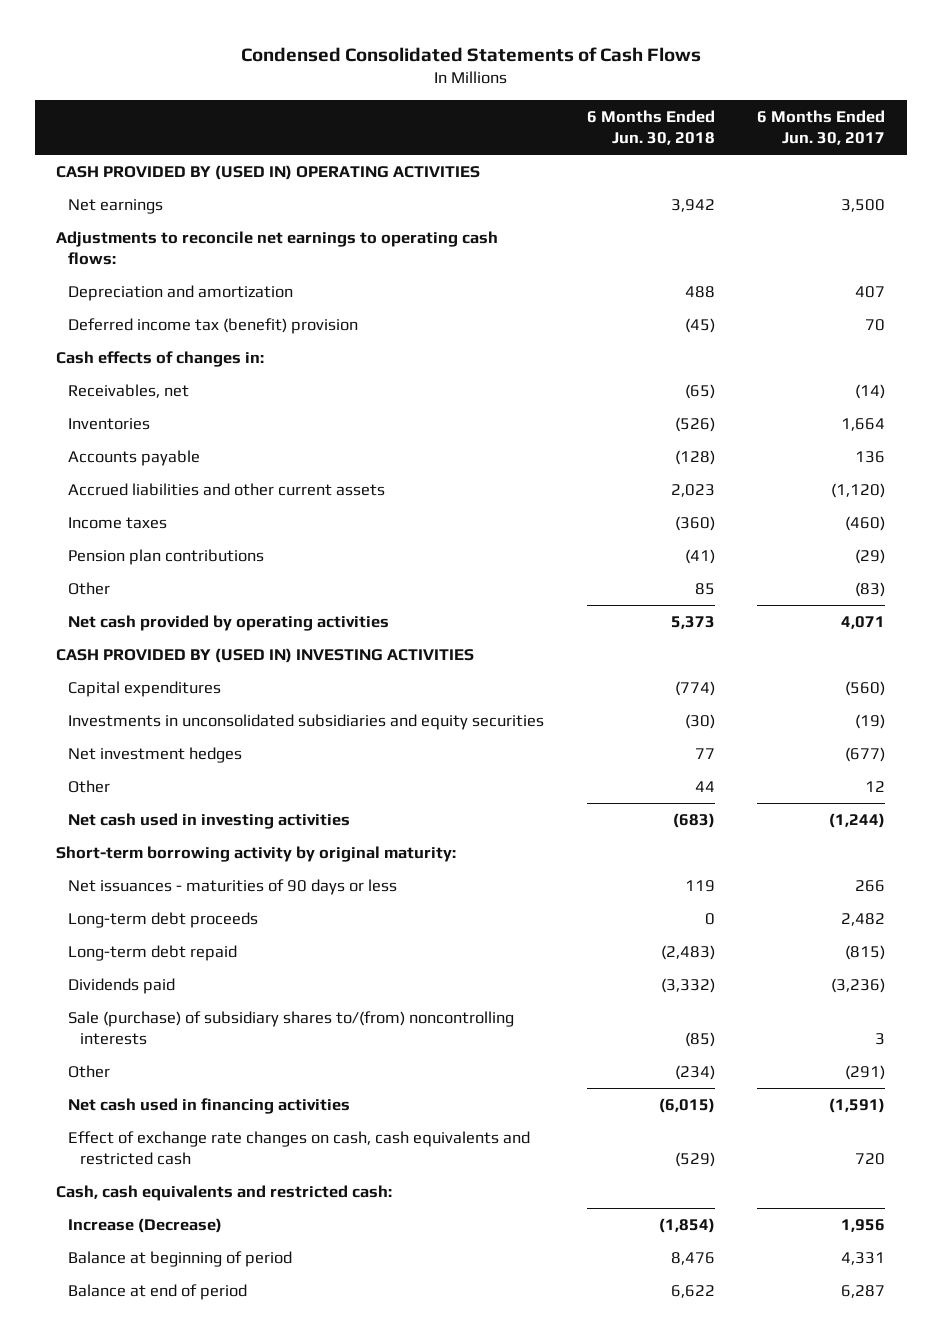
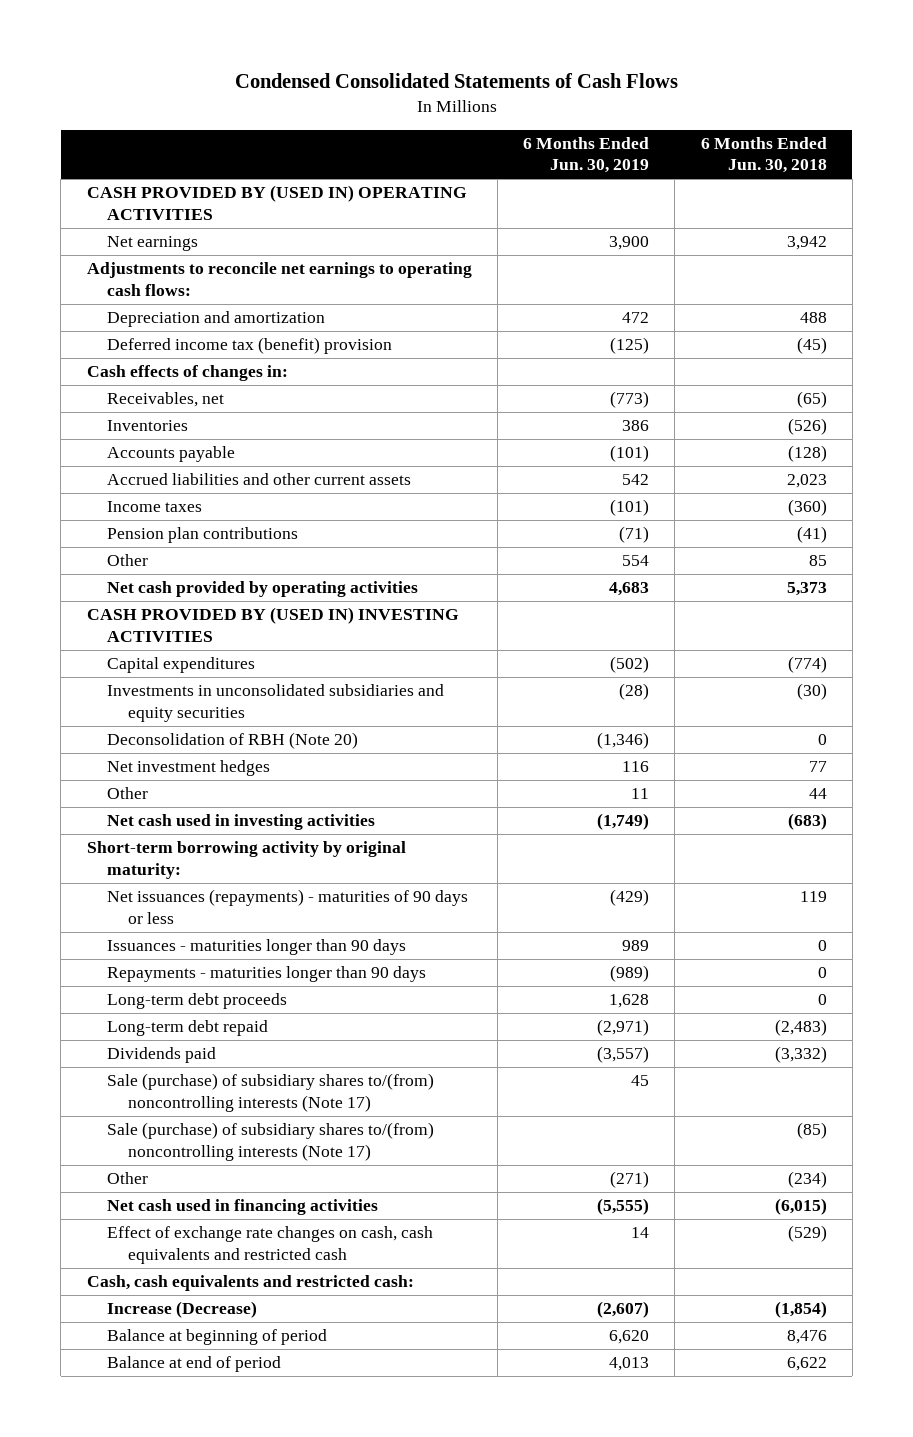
- | 6 Months Ended Jun. 30, 2018 | 6 Months Ended Jun. 30, 2017
+ | 6 Months Ended Jun. 30, 2019 | 6 Months Ended Jun. 30, 2018
+ Deconsolidation of RBH (Note 20) | (1,346) | 0
- Net issuances - maturities of 90 days or less | 119 | 266
+ Net issuances (repayments) - maturities of 90 days or less | (429) | 119
+ Issuances - maturities longer than 90 days | 989 | 0
+ Repayments - maturities longer than 90 days | (989) | 0
- Sale (purchase) of subsidiary shares to/(from) noncontrolling interests | (85) | 3
+ Sale (purchase) of subsidiary shares to/(from) noncontrolling interests (Note 17) | 45 |
+ Sale (purchase) of subsidiary shares to/(from) noncontrolling interests (Note 17) | | (85)

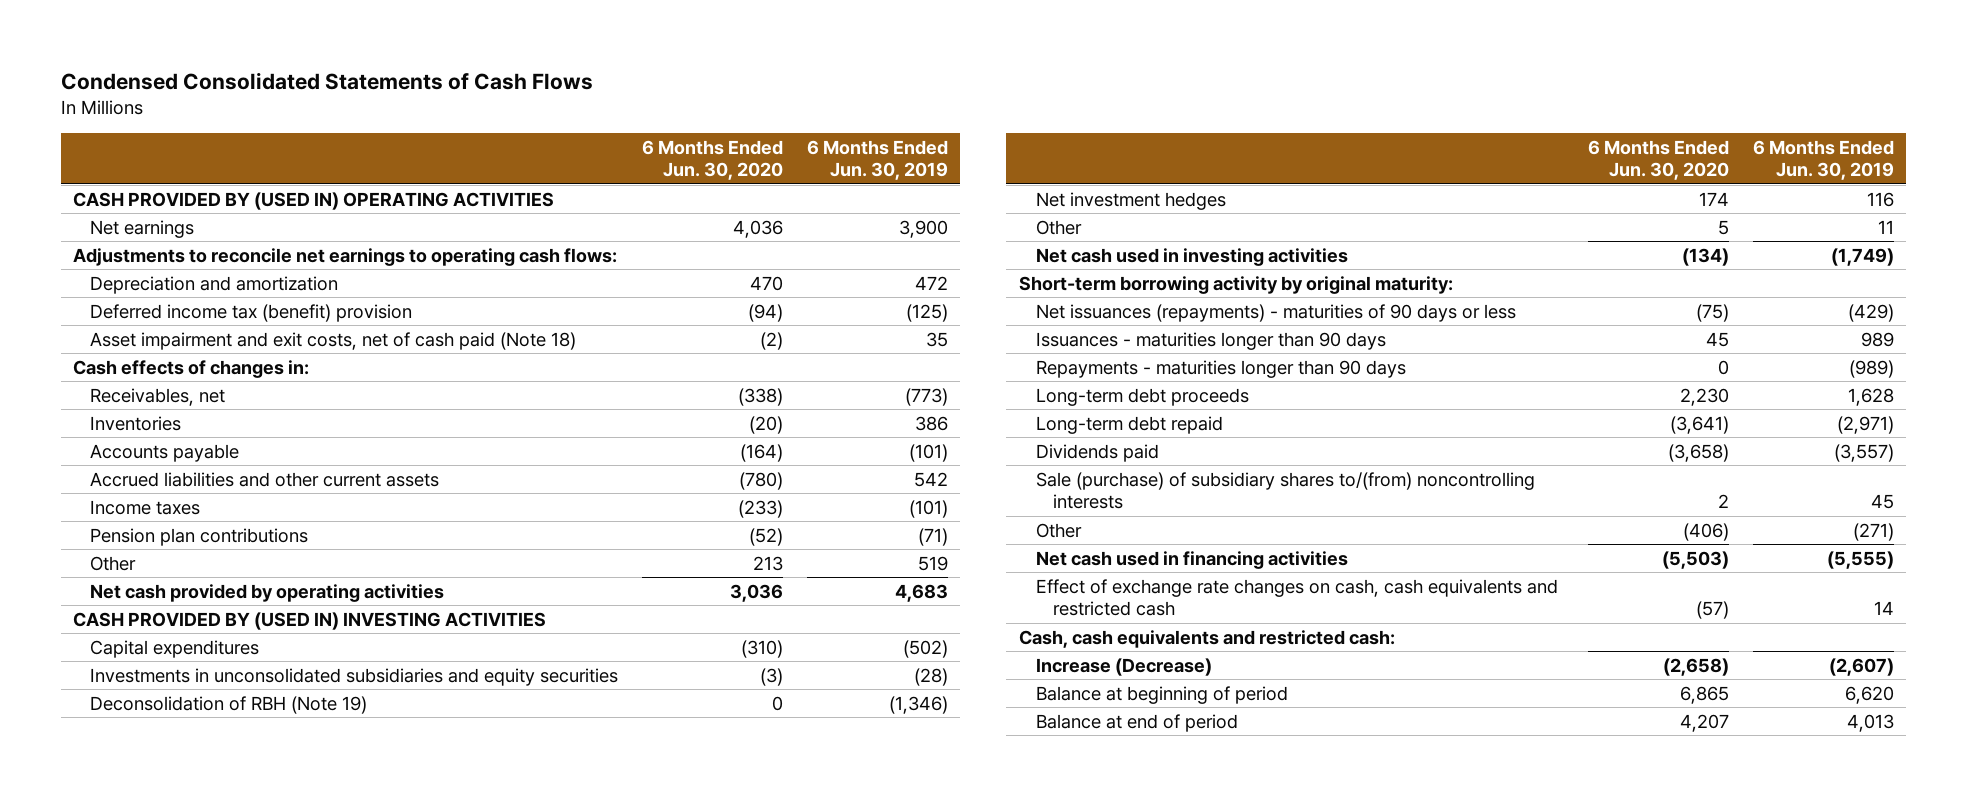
- | 6 Months Ended Jun. 30, 2019 | 6 Months Ended Jun. 30, 2018
+ | 6 Months Ended Jun. 30, 2020 | 6 Months Ended Jun. 30, 2019
+ Asset impairment and exit costs, net of cash paid (Note 18) | (2) | 35
- Other | 554 | 85
+ Other | 213 | 519
- Deconsolidation of RBH (Note 20) | (1,346) | 0
+ Deconsolidation of RBH (Note 19) | 0 | (1,346)
- Sale (purchase) of subsidiary shares to/(from) noncontrolling interests (Note 17) | 45 |
- Sale (purchase) of subsidiary shares to/(from) noncontrolling interests (Note 17) | | (85)
+ Sale (purchase) of subsidiary shares to/(from) noncontrolling interests | 2 | 45

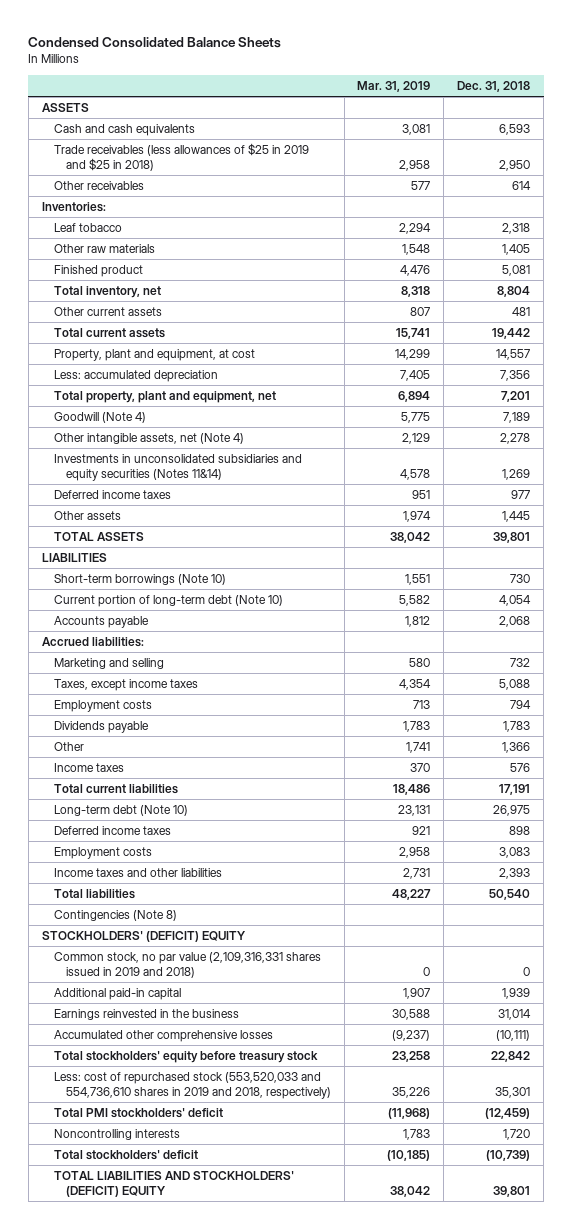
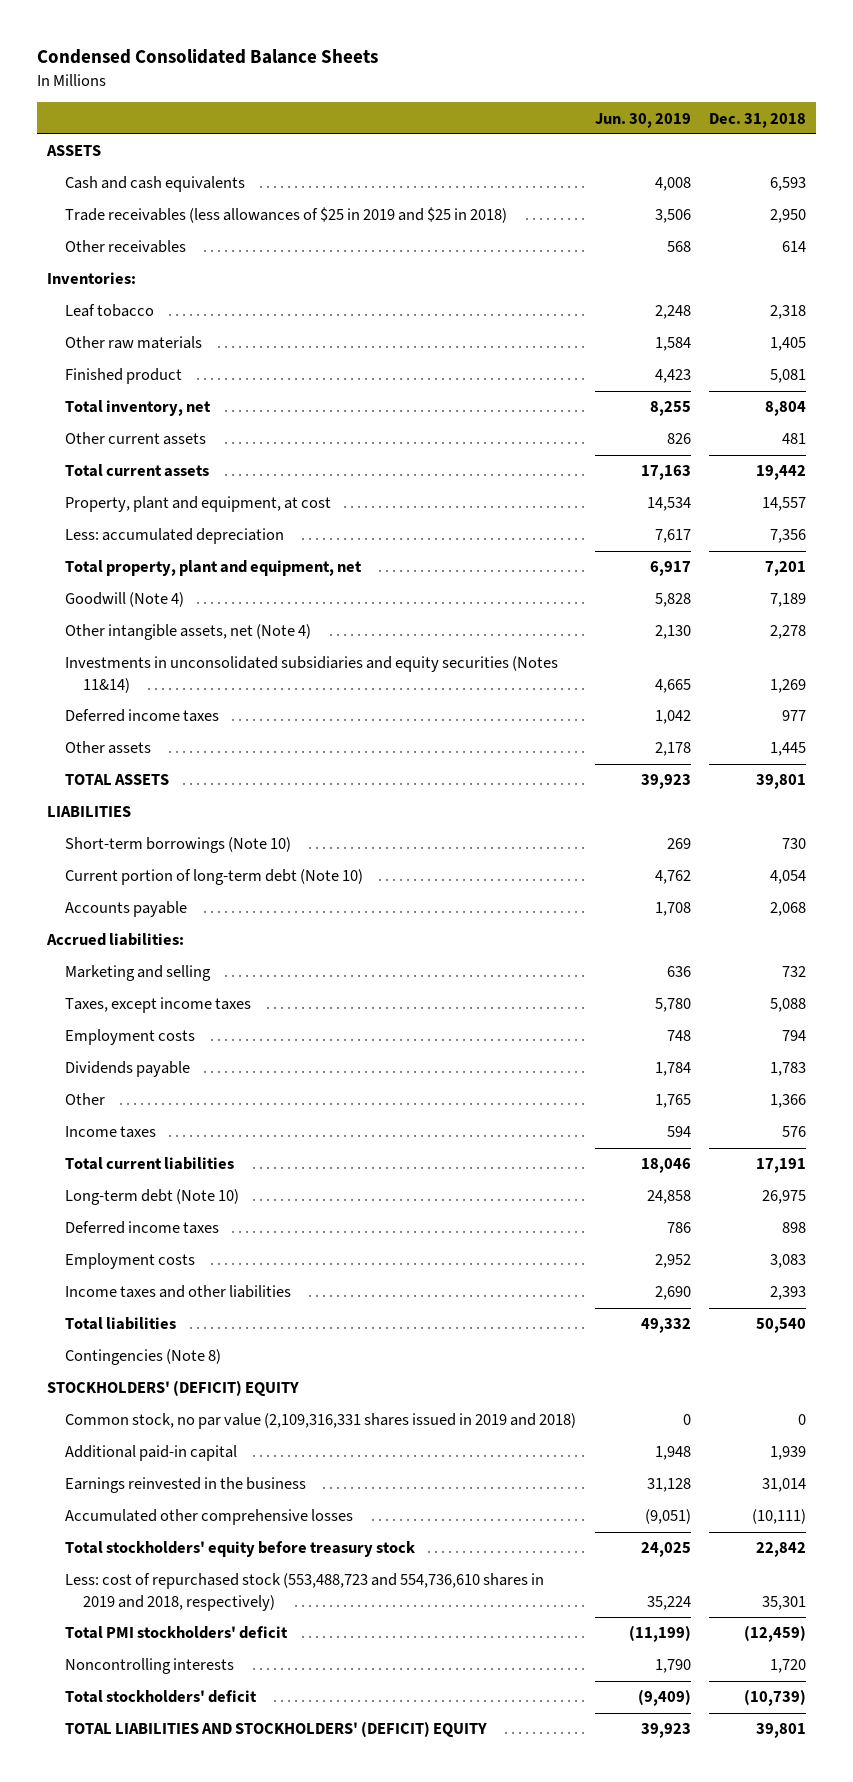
- | Mar. 31, 2019 | Dec. 31, 2018
+ | Jun. 30, 2019 | Dec. 31, 2018
- Less: cost of repurchased stock (553,520,033 and 554,736,610 shares in 2019 and 2018, respectively) | 35,226 | 35,301
+ Less: cost of repurchased stock (553,488,723 and 554,736,610 shares in 2019 and 2018, respectively) | 35,224 | 35,301

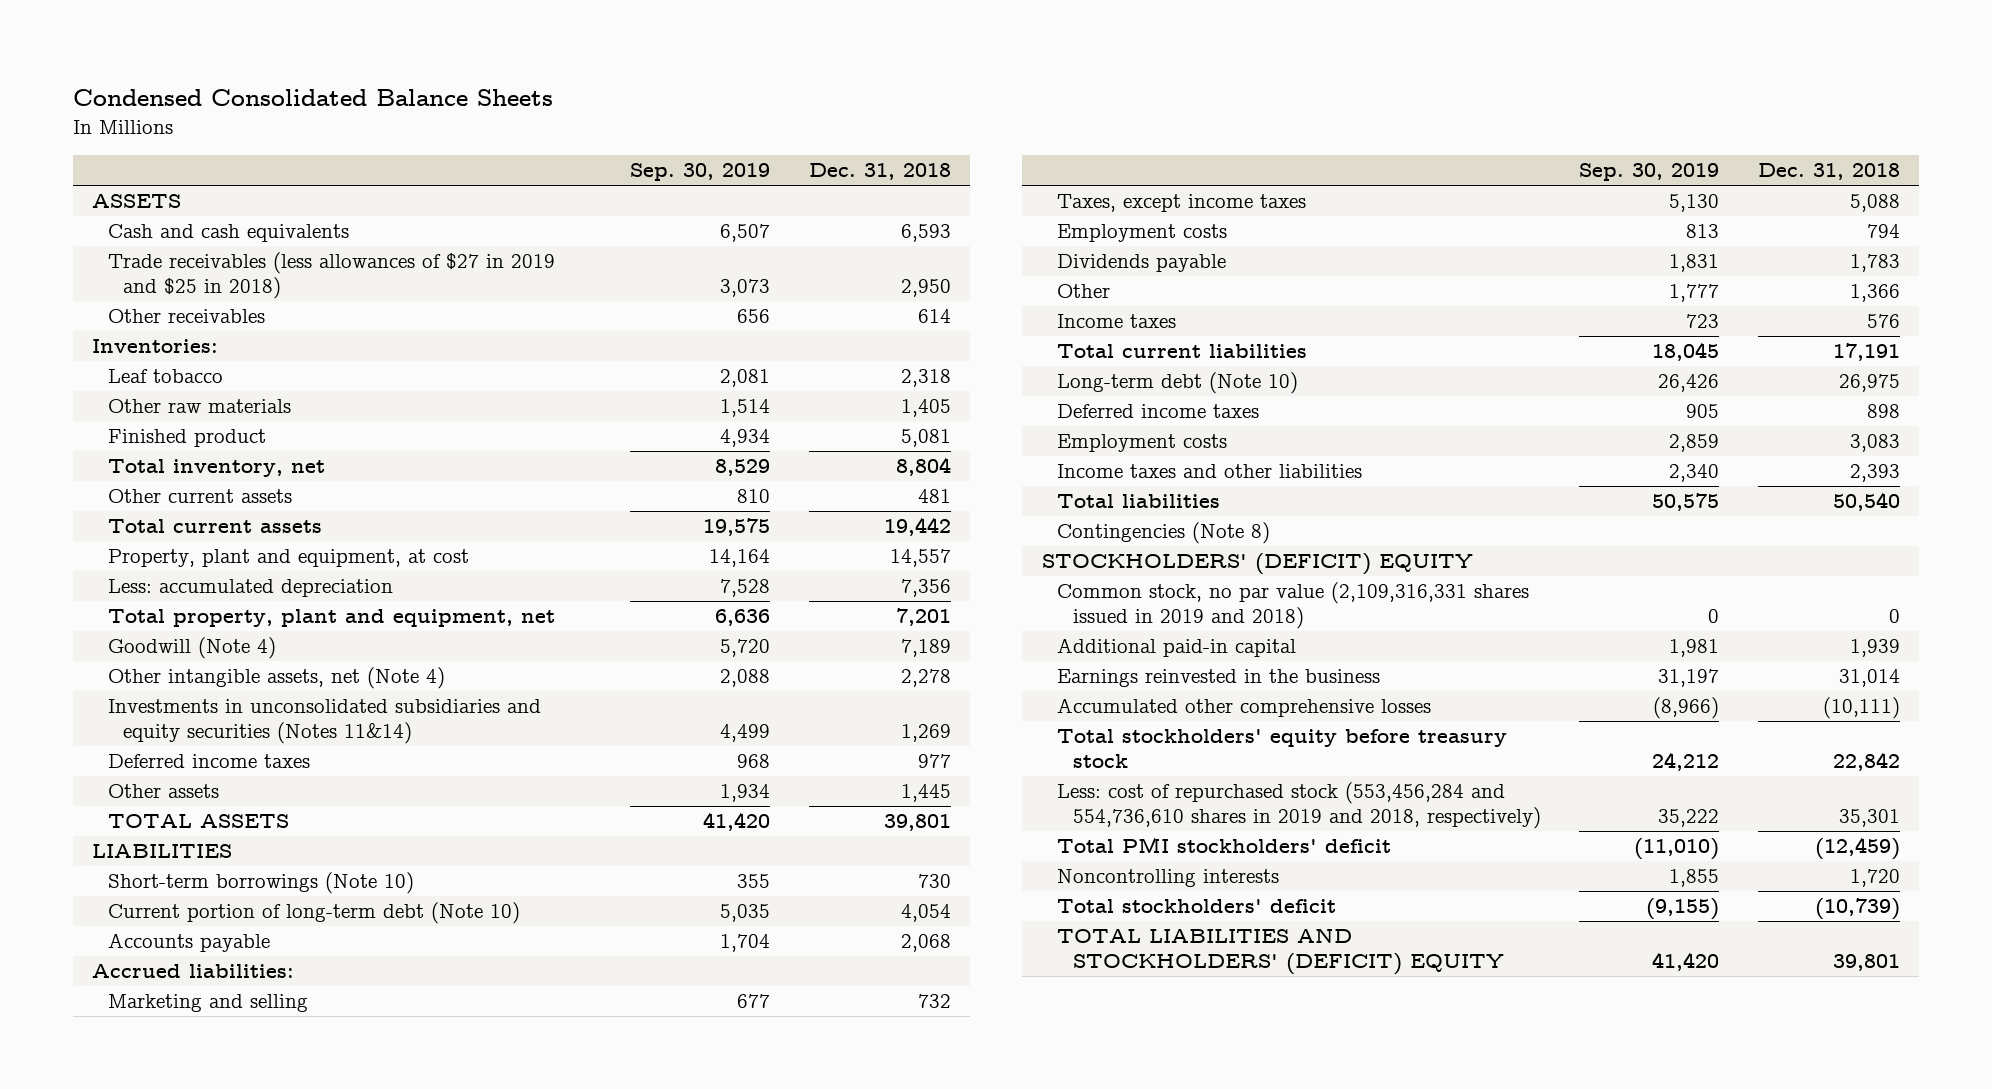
- | Jun. 30, 2019 | Dec. 31, 2018
+ | Sep. 30, 2019 | Dec. 31, 2018
- Trade receivables (less allowances of $25 in 2019 and $25 in 2018) | 3,506 | 2,950
+ Trade receivables (less allowances of $27 in 2019 and $25 in 2018) | 3,073 | 2,950
- Less: cost of repurchased stock (553,488,723 and 554,736,610 shares in 2019 and 2018, respectively) | 35,224 | 35,301
+ Less: cost of repurchased stock (553,456,284 and 554,736,610 shares in 2019 and 2018, respectively) | 35,222 | 35,301

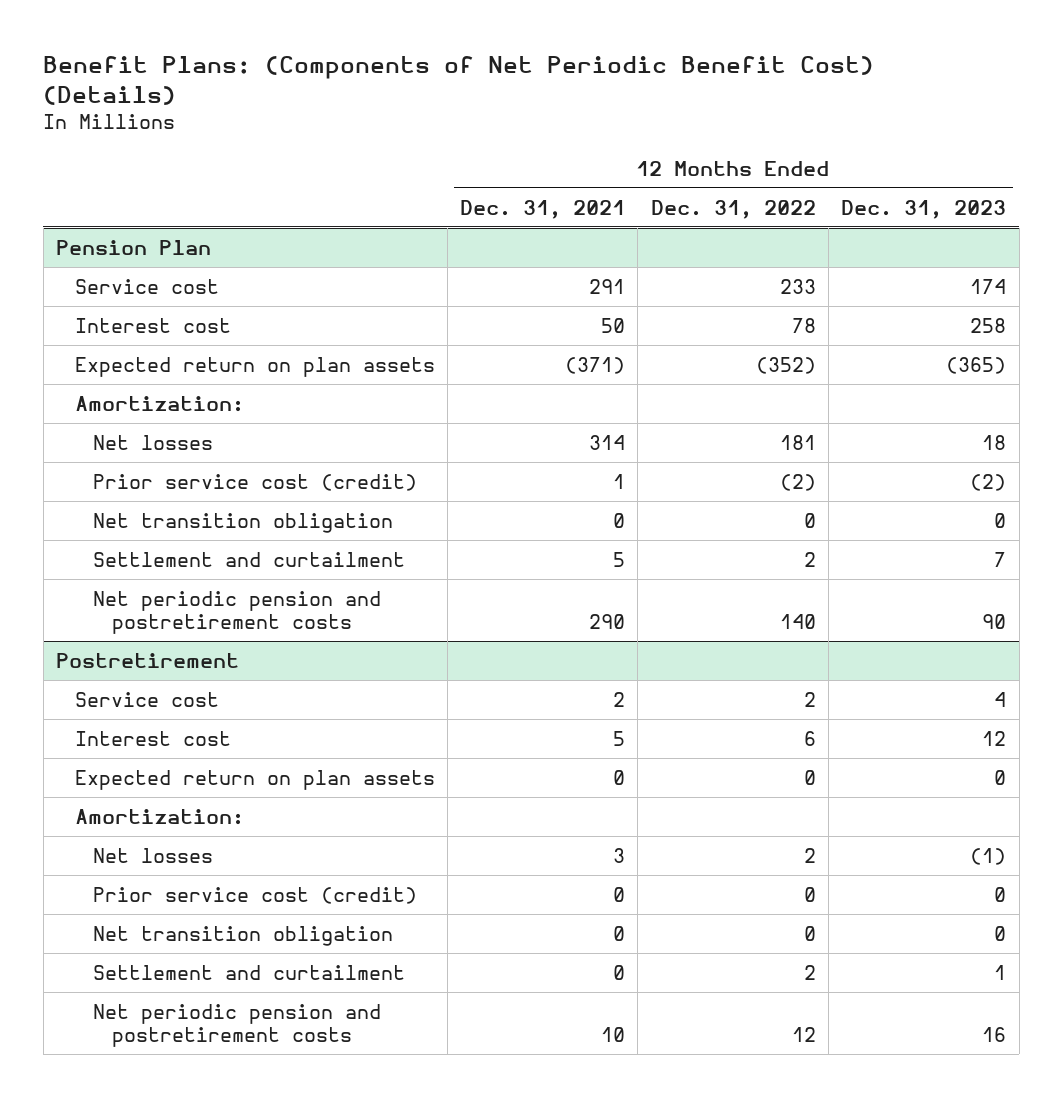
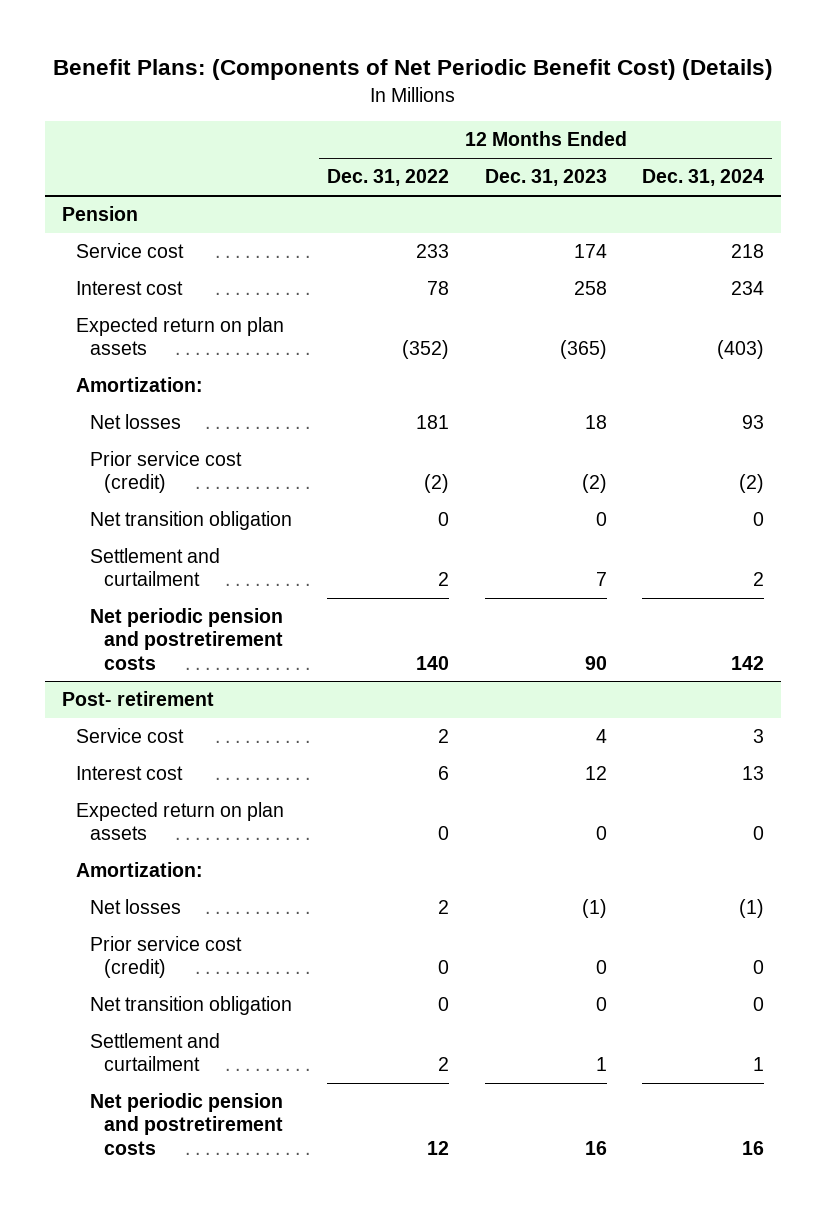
- | 12 Months Ended Dec. 31, 2021 | 12 Months Ended Dec. 31, 2022 | 12 Months Ended Dec. 31, 2023
+ | 12 Months Ended Dec. 31, 2022 | 12 Months Ended Dec. 31, 2023 | 12 Months Ended Dec. 31, 2024
- Pension Plan
+ Pension
- Postretirement
+ Post- retirement

